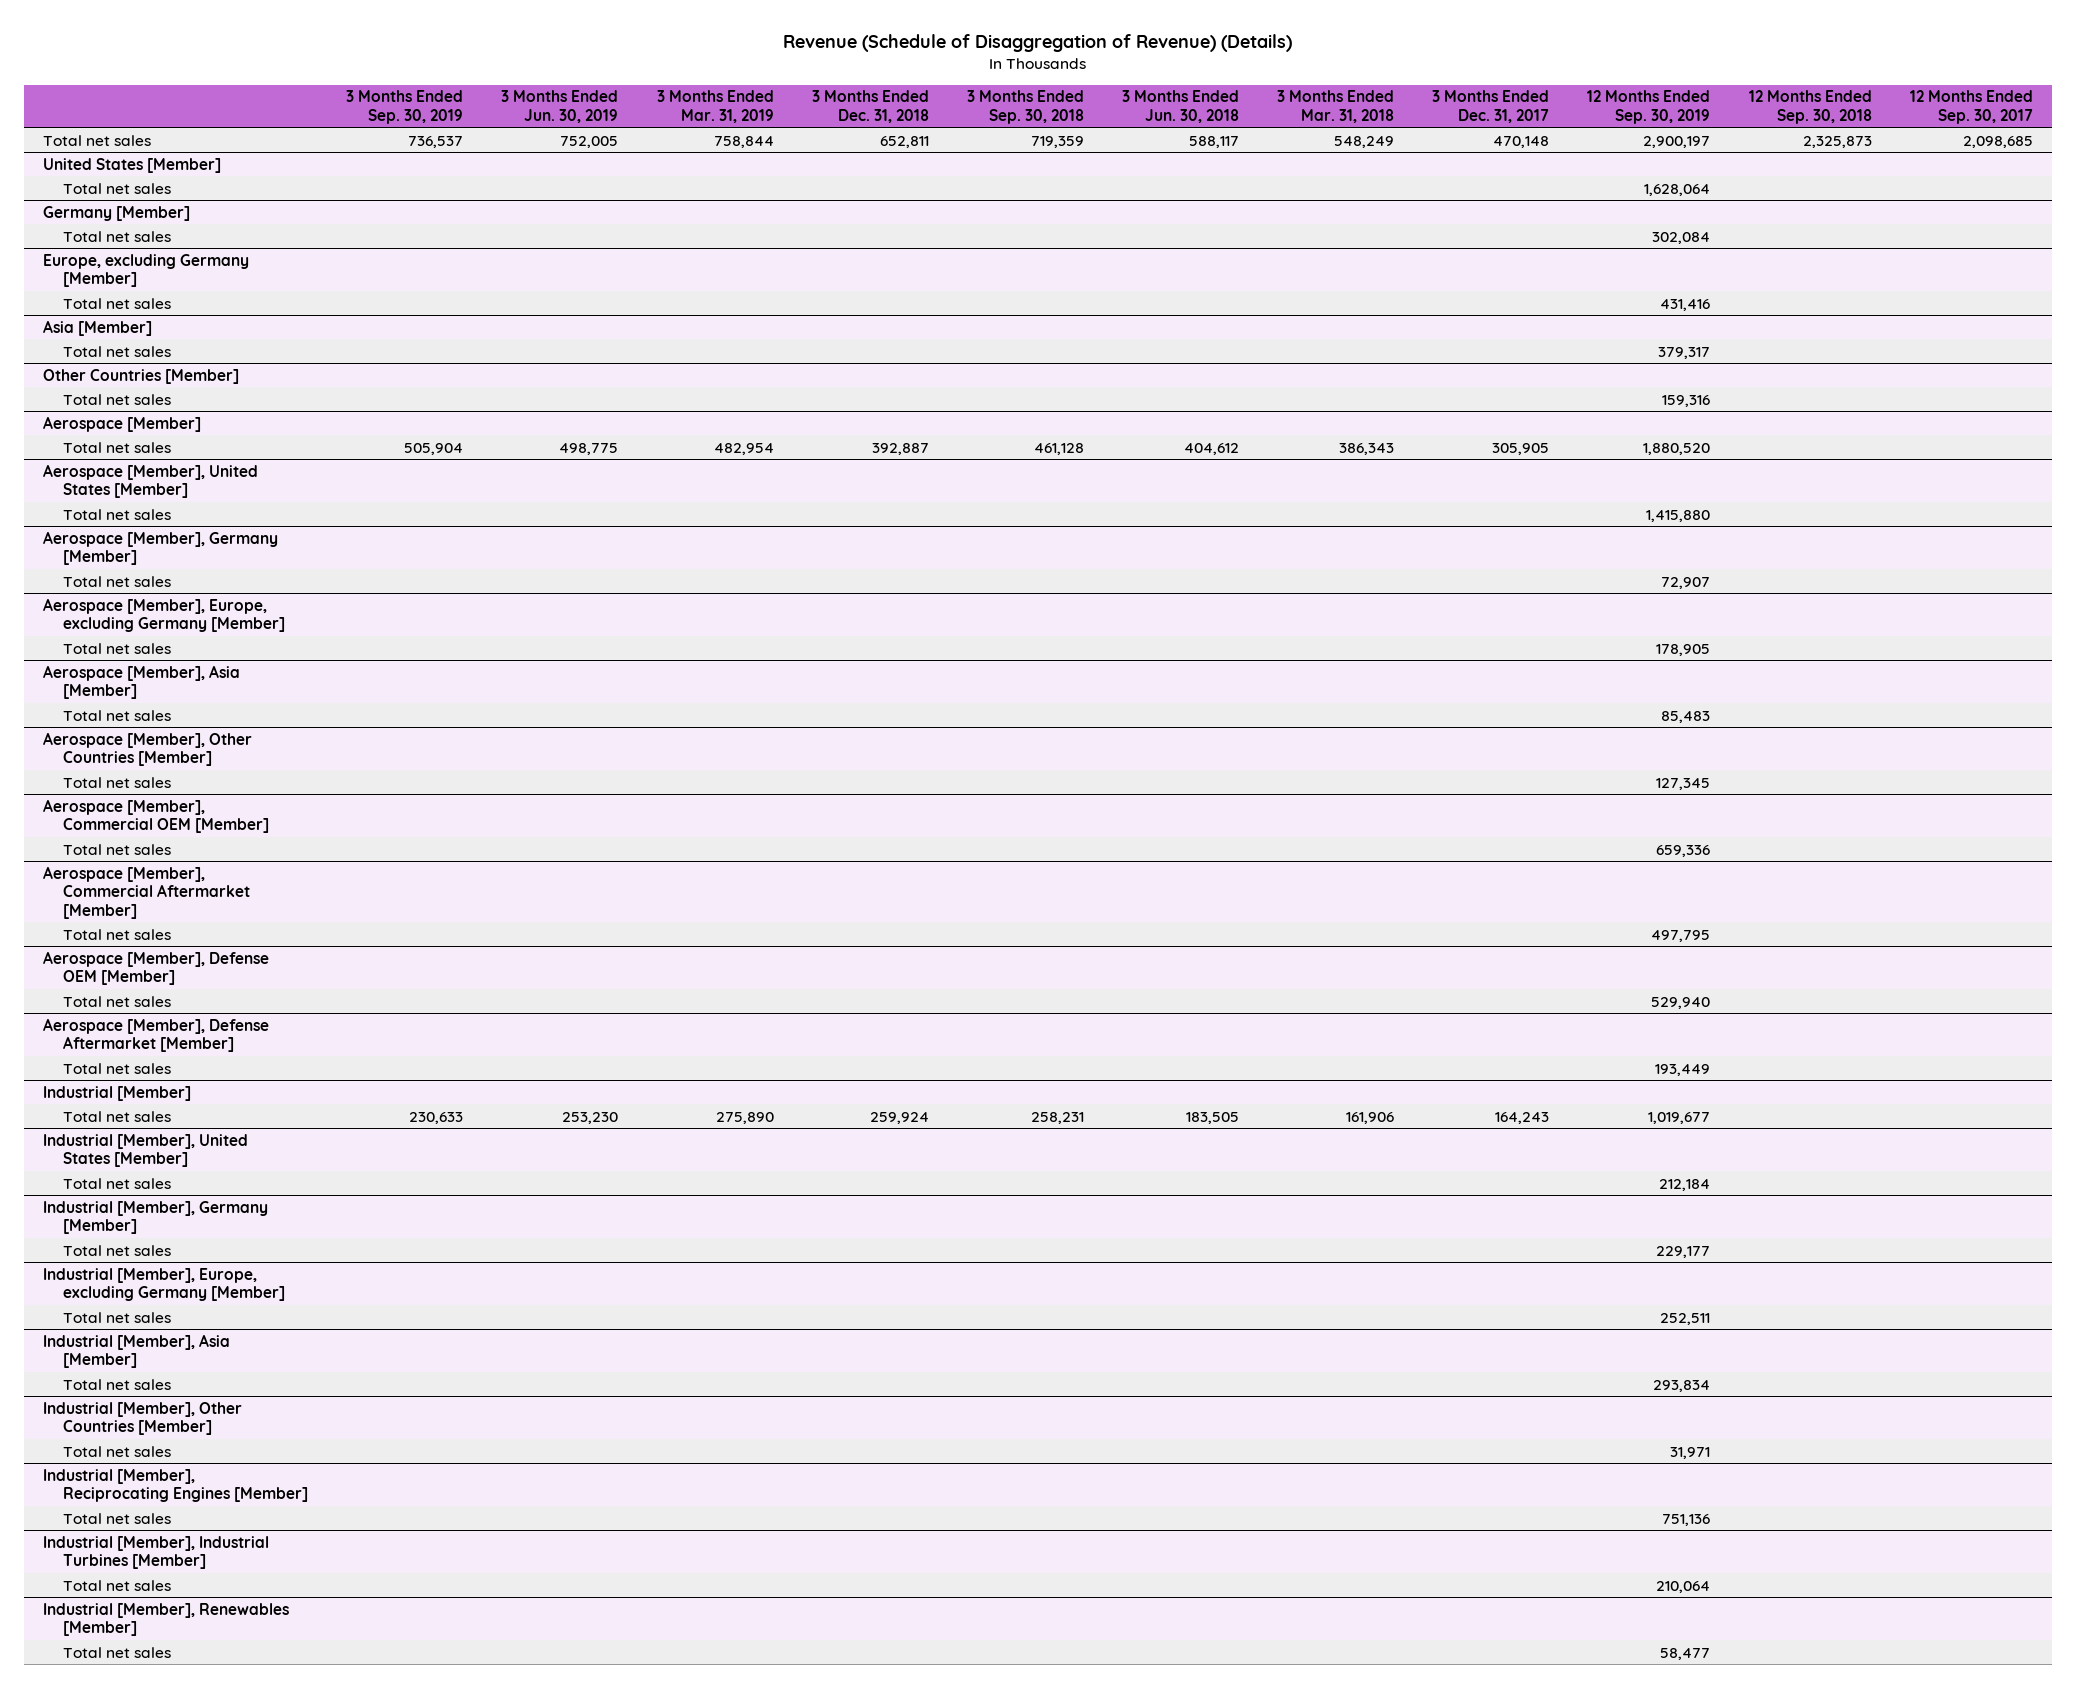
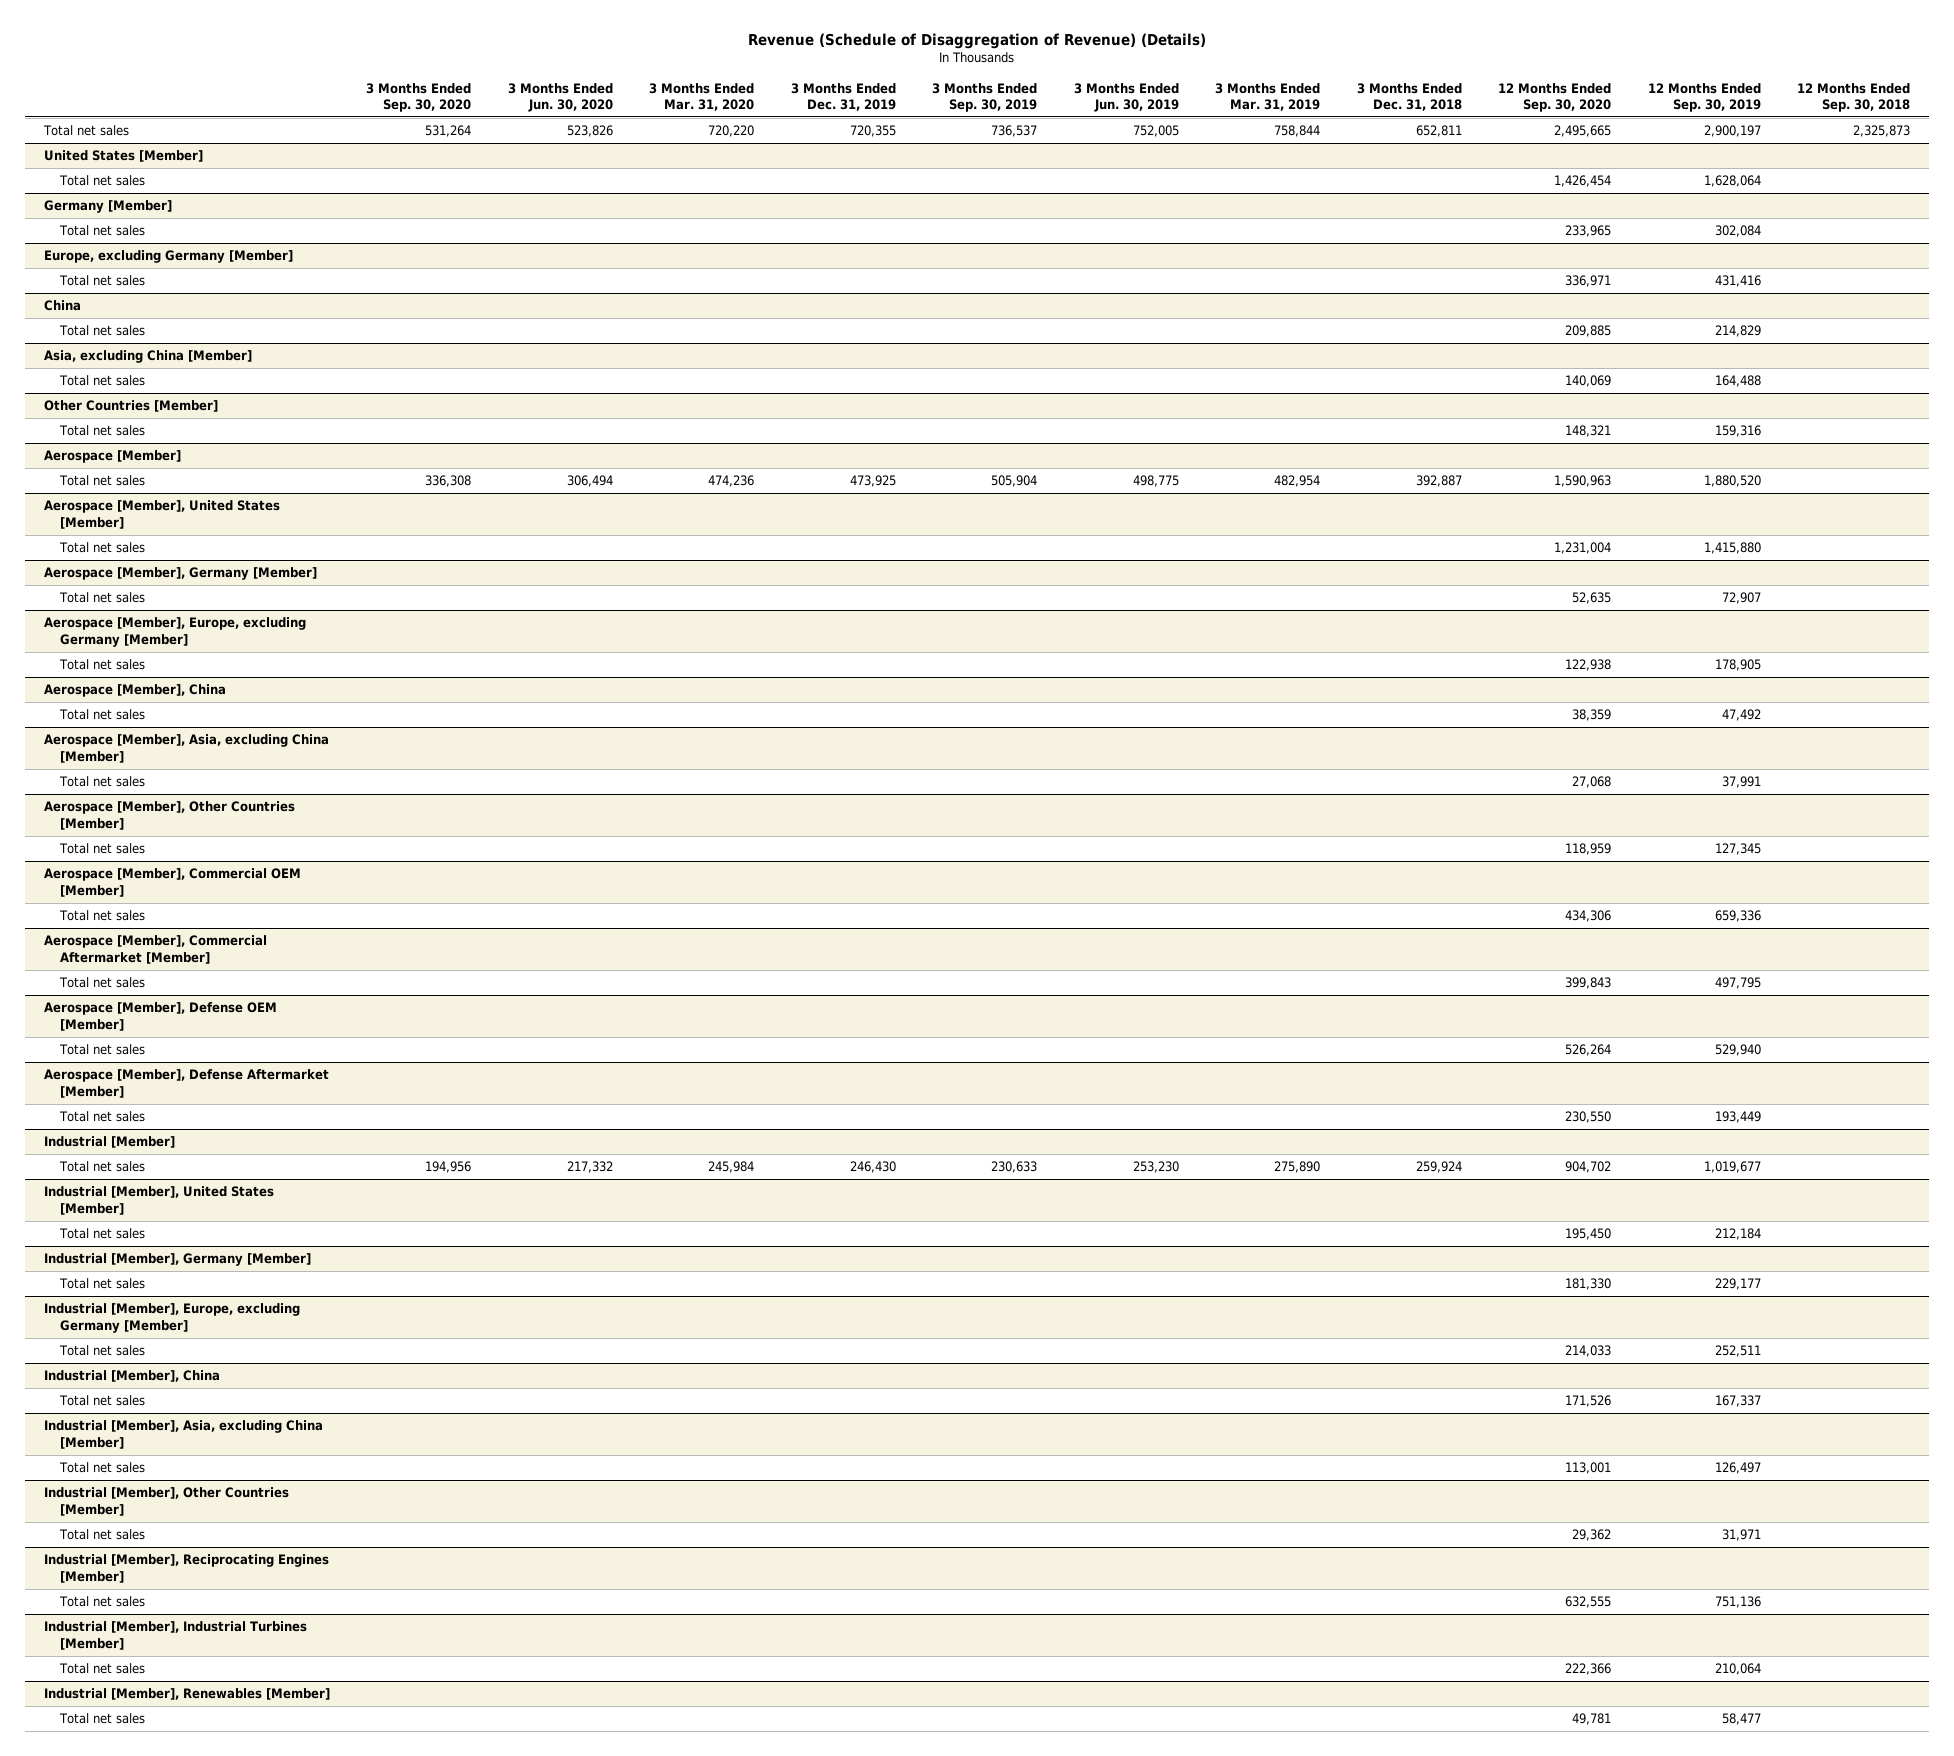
- | 3 Months Ended Sep. 30, 2019 | 3 Months Ended Jun. 30, 2019 | 3 Months Ended Mar. 31, 2019 | 3 Months Ended Dec. 31, 2018 | 3 Months Ended Sep. 30, 2018 | 3 Months Ended Jun. 30, 2018 | 3 Months Ended Mar. 31, 2018 | 3 Months Ended Dec. 31, 2017 | 12 Months Ended Sep. 30, 2019 | 12 Months Ended Sep. 30, 2018 | 12 Months Ended Sep. 30, 2017
+ | 3 Months Ended Sep. 30, 2020 | 3 Months Ended Jun. 30, 2020 | 3 Months Ended Mar. 31, 2020 | 3 Months Ended Dec. 31, 2019 | 3 Months Ended Sep. 30, 2019 | 3 Months Ended Jun. 30, 2019 | 3 Months Ended Mar. 31, 2019 | 3 Months Ended Dec. 31, 2018 | 12 Months Ended Sep. 30, 2020 | 12 Months Ended Sep. 30, 2019 | 12 Months Ended Sep. 30, 2018
- Asia [Member]
- Total net sales | | | | | | | | | 379,317 | |
+ China
+ Total net sales | | | | | | | | | 209,885 | 214,829 |
+ Asia, excluding China [Member]
+ Total net sales | | | | | | | | | 140,069 | 164,488 |
- Aerospace [Member], Asia [Member]
- Total net sales | | | | | | | | | 85,483 | |
+ Aerospace [Member], China
+ Total net sales | | | | | | | | | 38,359 | 47,492 |
+ Aerospace [Member], Asia, excluding China [Member]
+ Total net sales | | | | | | | | | 27,068 | 37,991 |
- Industrial [Member], Asia [Member]
- Total net sales | | | | | | | | | 293,834 | |
+ Industrial [Member], China
+ Total net sales | | | | | | | | | 171,526 | 167,337 |
+ Industrial [Member], Asia, excluding China [Member]
+ Total net sales | | | | | | | | | 113,001 | 126,497 |

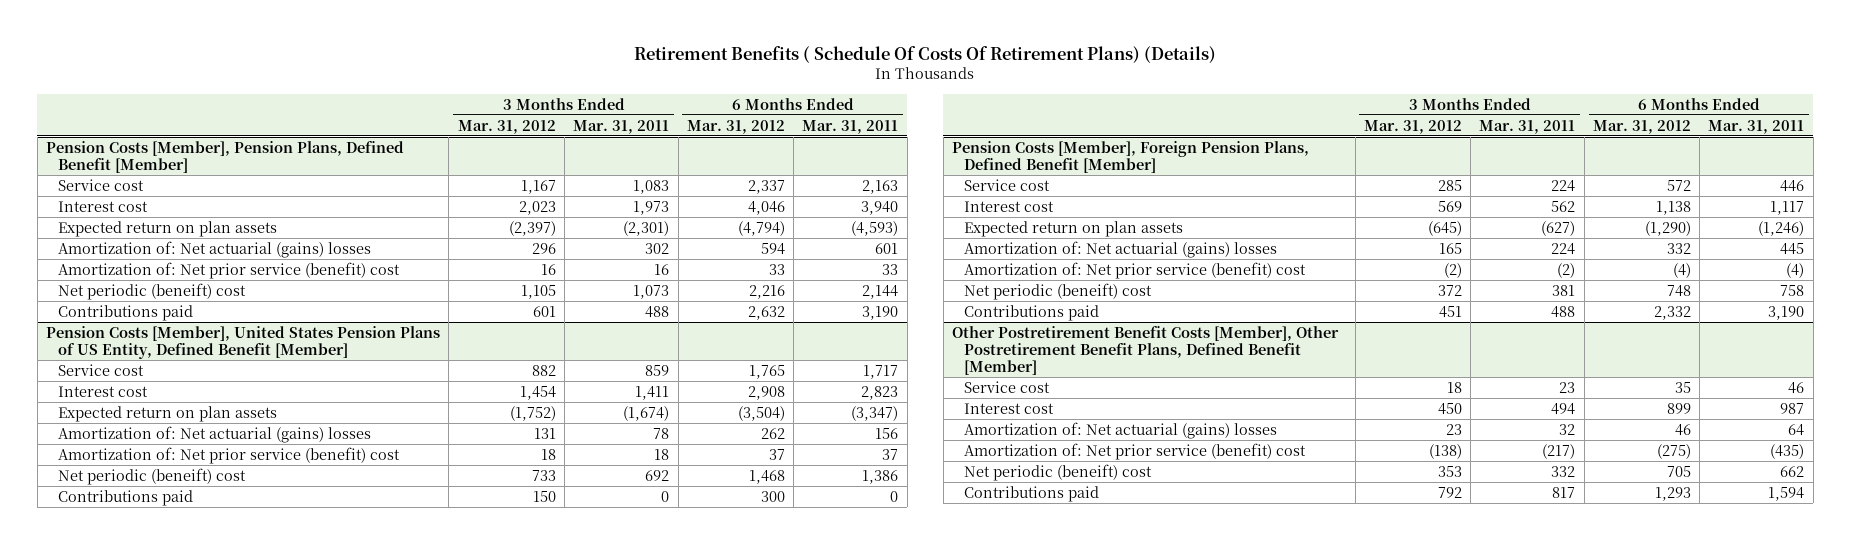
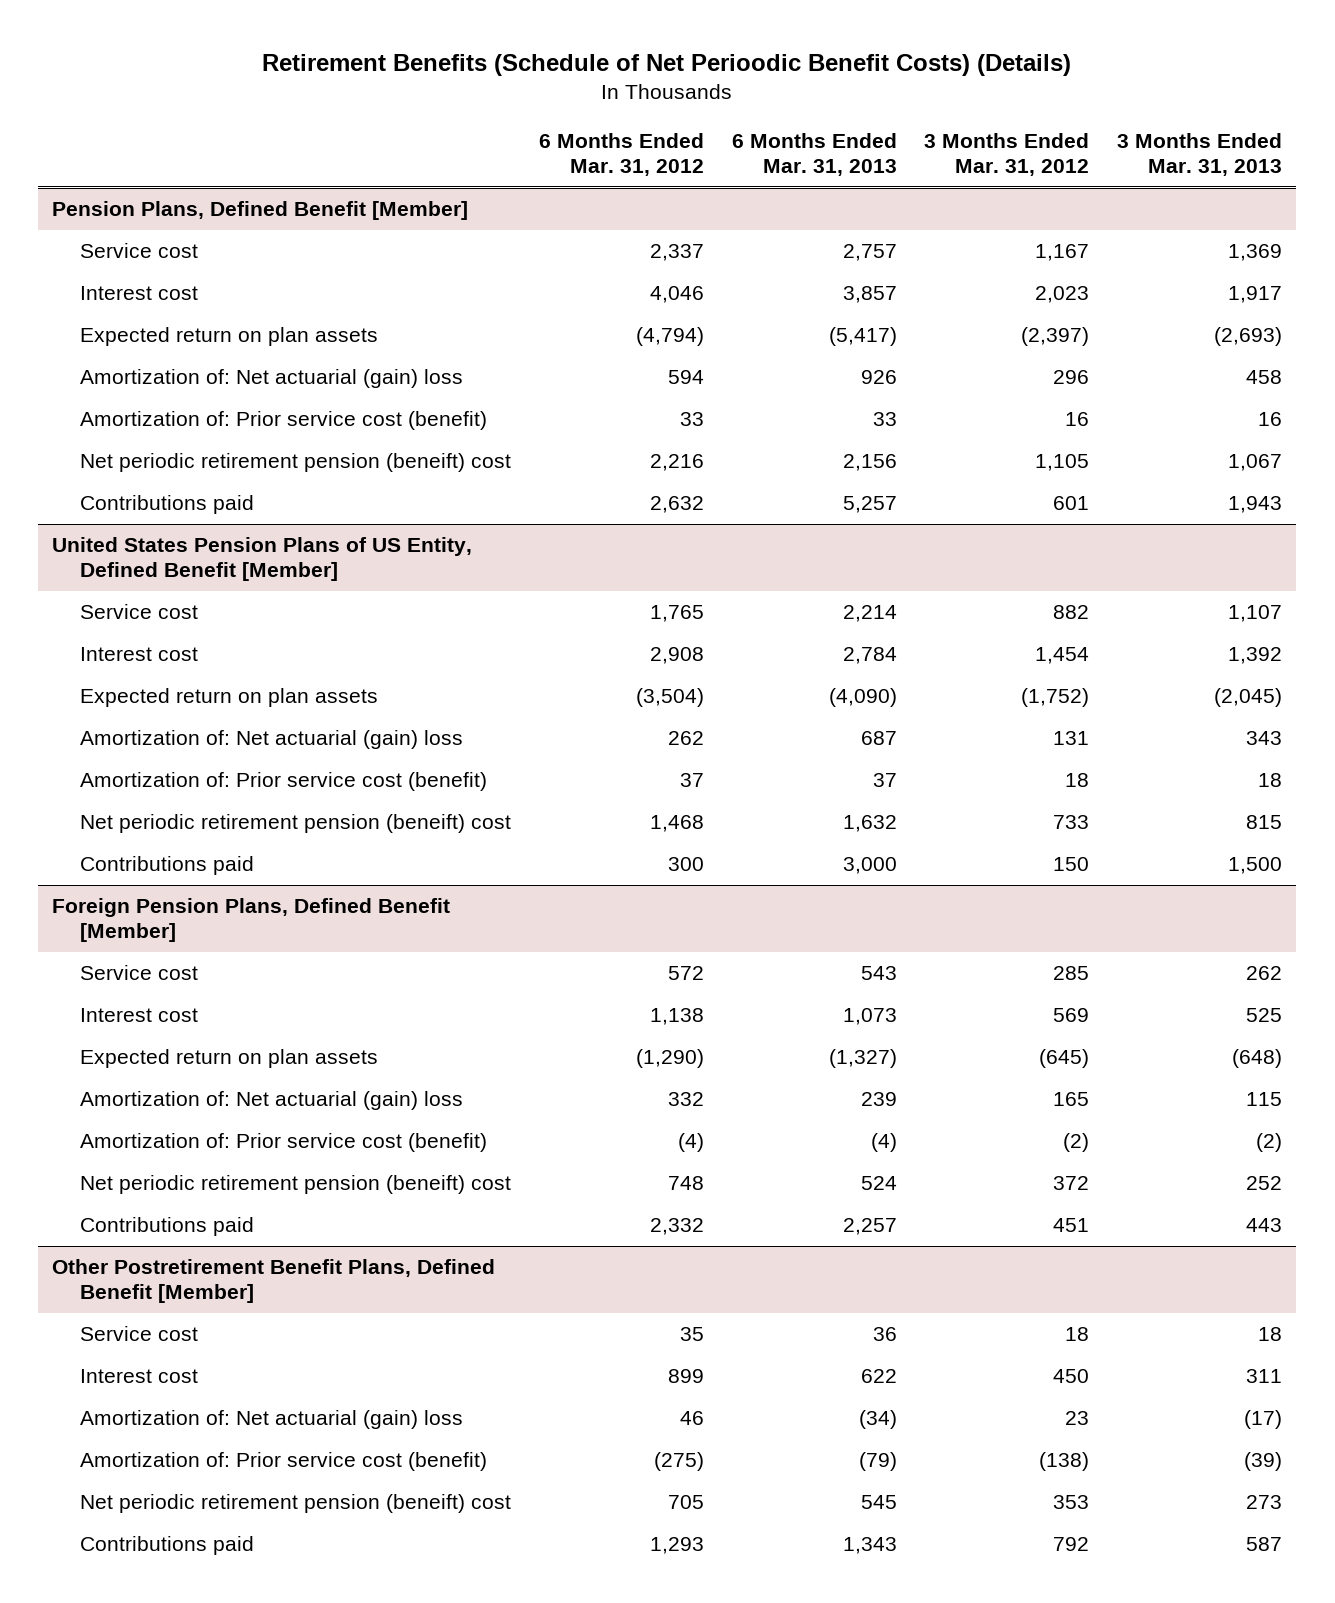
- Retirement Benefits ( Schedule Of Costs Of Retirement Plans) (Details)
+ Retirement Benefits (Schedule of Net Perioodic Benefit Costs) (Details)
- | 3 Months Ended Mar. 31, 2012 | 3 Months Ended Mar. 31, 2011 | 6 Months Ended Mar. 31, 2012 | 6 Months Ended Mar. 31, 2011
+ | 6 Months Ended Mar. 31, 2012 | 6 Months Ended Mar. 31, 2013 | 3 Months Ended Mar. 31, 2012 | 3 Months Ended Mar. 31, 2013
- Pension Costs [Member], Pension Plans, Defined Benefit [Member]
+ Pension Plans, Defined Benefit [Member]
- Amortization of: Net actuarial (gains) losses | 296 | 302 | 594 | 601
- Amortization of: Net prior service (benefit) cost | 16 | 16 | 33 | 33
- Net periodic (beneift) cost | 1,105 | 1,073 | 2,216 | 2,144
+ Amortization of: Net actuarial (gain) loss | 594 | 926 | 296 | 458
+ Amortization of: Prior service cost (benefit) | 33 | 33 | 16 | 16
+ Net periodic retirement pension (beneift) cost | 2,216 | 2,156 | 1,105 | 1,067
- Pension Costs [Member], United States Pension Plans of US Entity, Defined Benefit [Member]
+ United States Pension Plans of US Entity, Defined Benefit [Member]
- Amortization of: Net actuarial (gains) losses | 131 | 78 | 262 | 156
- Amortization of: Net prior service (benefit) cost | 18 | 18 | 37 | 37
- Net periodic (beneift) cost | 733 | 692 | 1,468 | 1,386
+ Amortization of: Net actuarial (gain) loss | 262 | 687 | 131 | 343
+ Amortization of: Prior service cost (benefit) | 37 | 37 | 18 | 18
+ Net periodic retirement pension (beneift) cost | 1,468 | 1,632 | 733 | 815
- Pension Costs [Member], Foreign Pension Plans, Defined Benefit [Member]
+ Foreign Pension Plans, Defined Benefit [Member]
- Amortization of: Net actuarial (gains) losses | 165 | 224 | 332 | 445
- Amortization of: Net prior service (benefit) cost | (2) | (2) | (4) | (4)
- Net periodic (beneift) cost | 372 | 381 | 748 | 758
+ Amortization of: Net actuarial (gain) loss | 332 | 239 | 165 | 115
+ Amortization of: Prior service cost (benefit) | (4) | (4) | (2) | (2)
+ Net periodic retirement pension (beneift) cost | 748 | 524 | 372 | 252
- Other Postretirement Benefit Costs [Member], Other Postretirement Benefit Plans, Defined Benefit [Member]
+ Other Postretirement Benefit Plans, Defined Benefit [Member]
- Amortization of: Net actuarial (gains) losses | 23 | 32 | 46 | 64
- Amortization of: Net prior service (benefit) cost | (138) | (217) | (275) | (435)
- Net periodic (beneift) cost | 353 | 332 | 705 | 662
+ Amortization of: Net actuarial (gain) loss | 46 | (34) | 23 | (17)
+ Amortization of: Prior service cost (benefit) | (275) | (79) | (138) | (39)
+ Net periodic retirement pension (beneift) cost | 705 | 545 | 353 | 273

